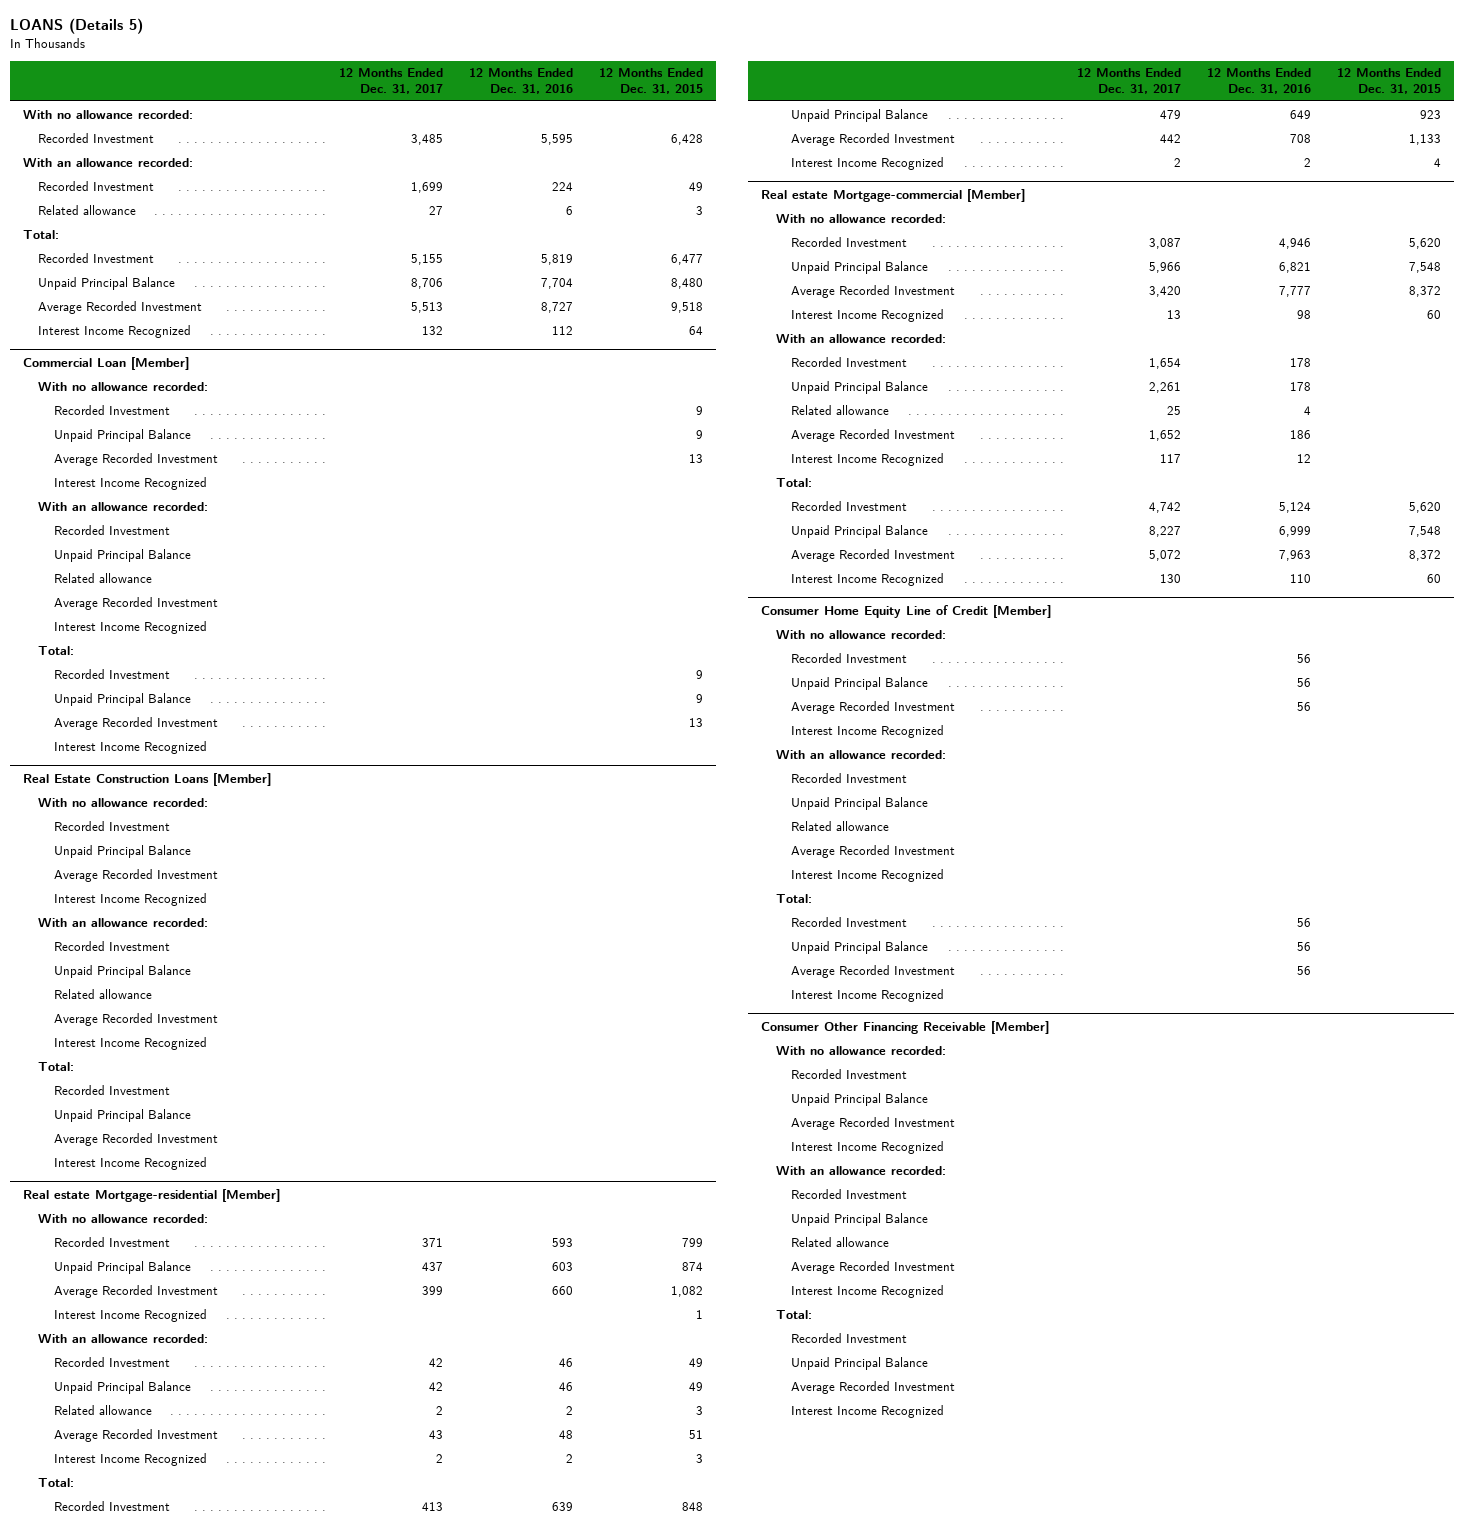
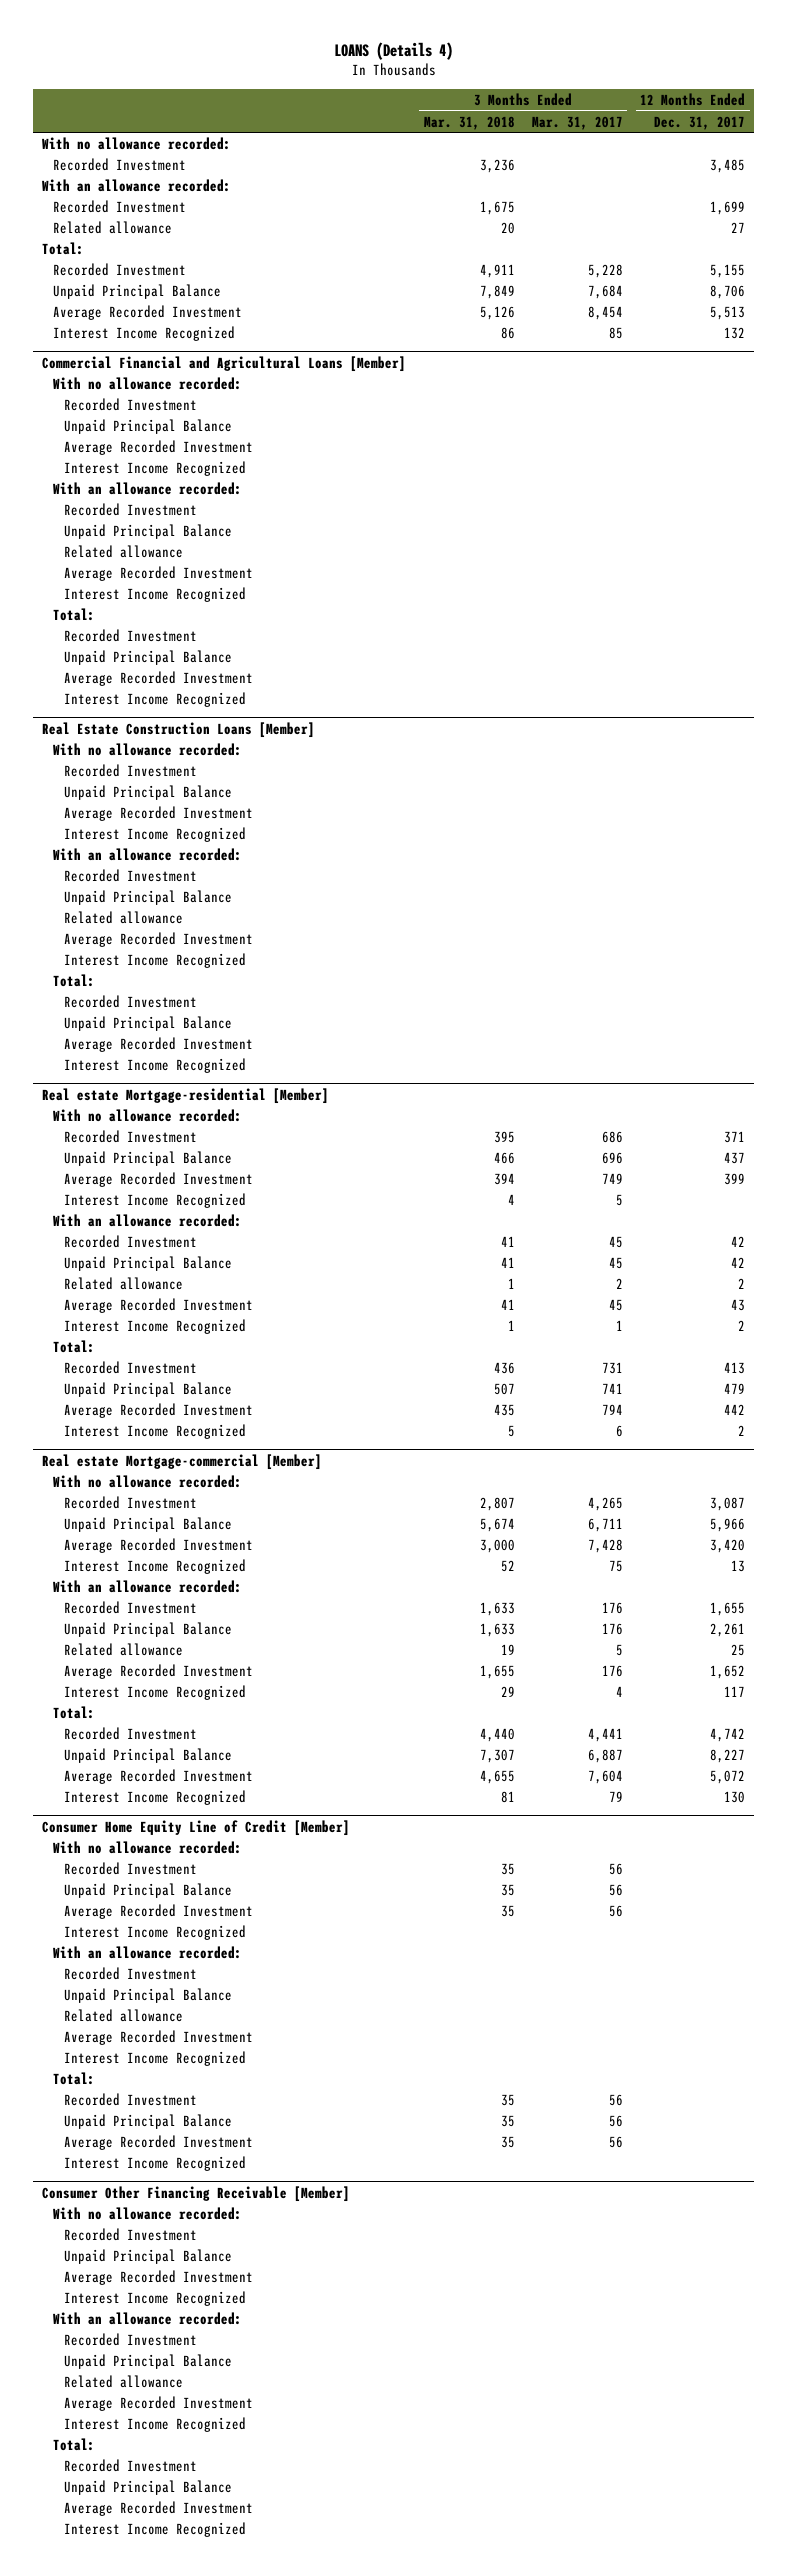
- LOANS (Details 5)
+ LOANS (Details 4)
- | 12 Months Ended Dec. 31, 2017 | 12 Months Ended Dec. 31, 2016 | 12 Months Ended Dec. 31, 2015
+ | 3 Months Ended Mar. 31, 2018 | 3 Months Ended Mar. 31, 2017 | 12 Months Ended Dec. 31, 2017
- Commercial Loan [Member]
+ Commercial Financial and Agricultural Loans [Member]
@ Real estate Mortgage-commercial [Member]
- Recorded Investment | 1,654 | 178 |
+ Recorded Investment | 1,633 | 176 | 1,655

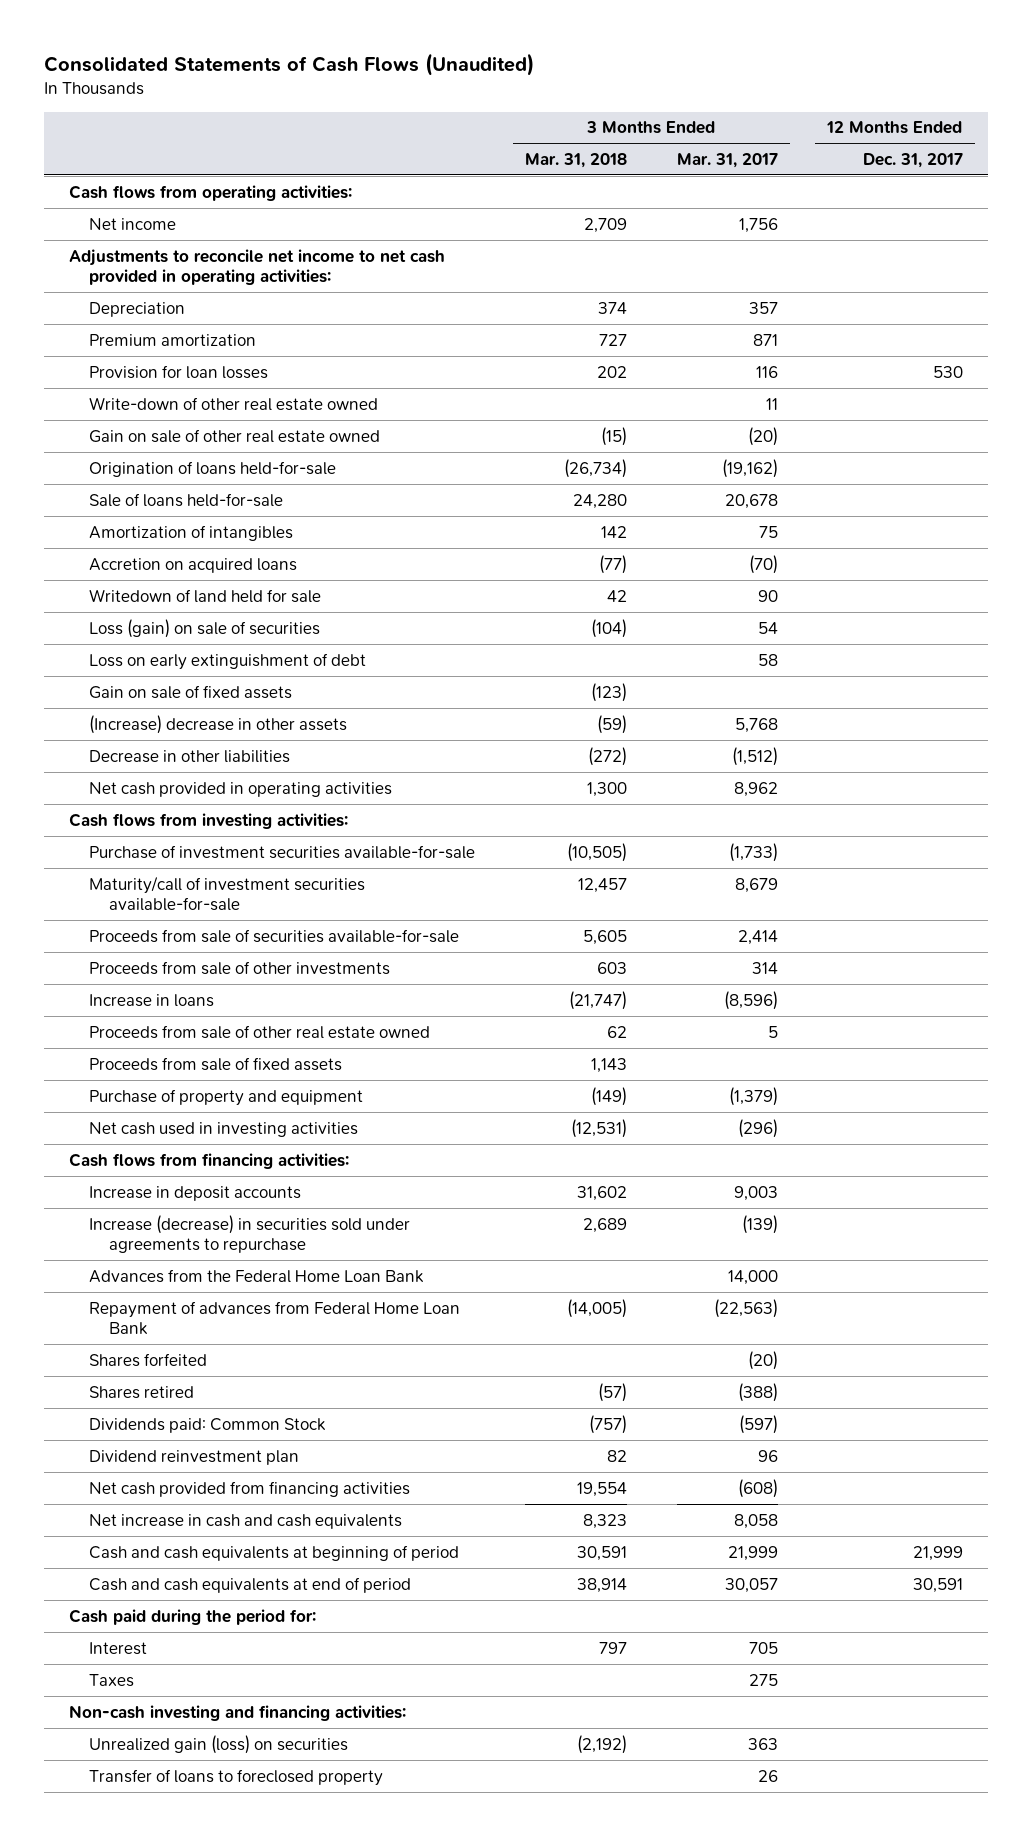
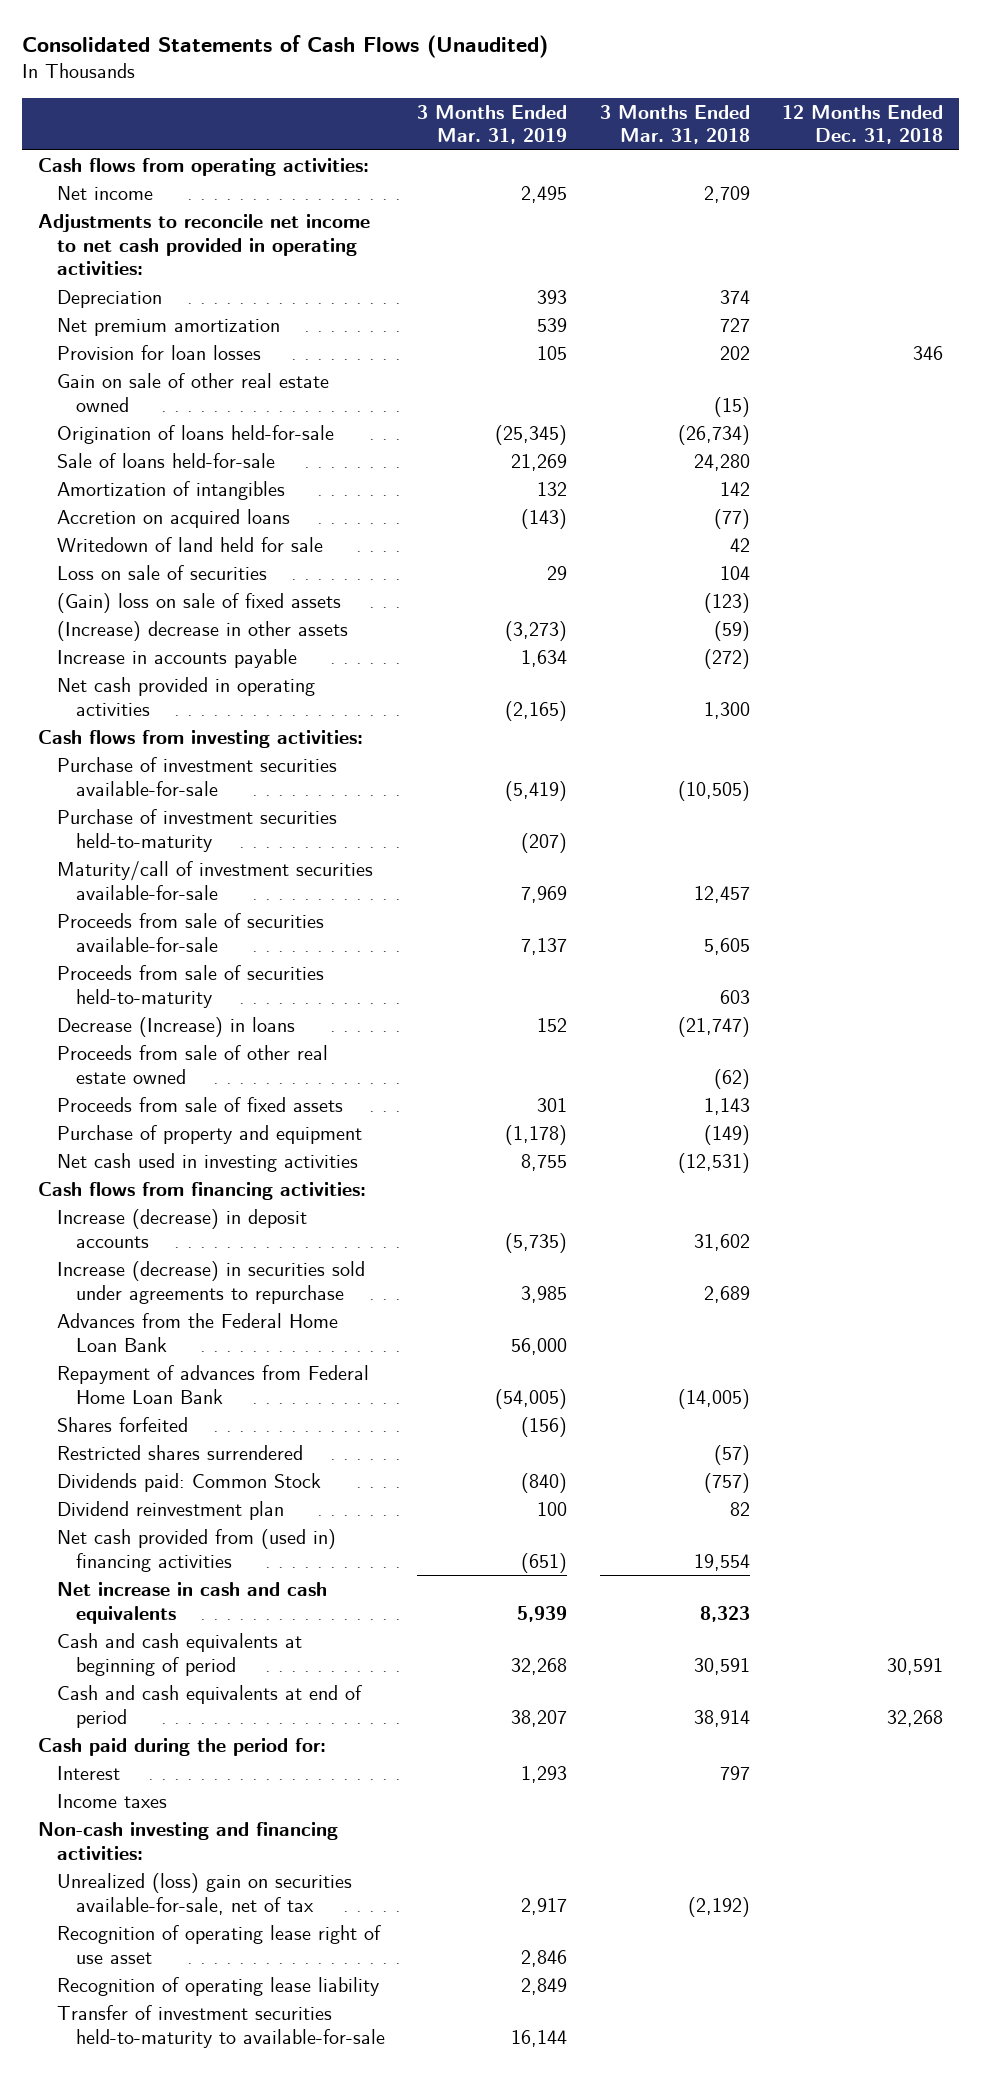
- | 3 Months Ended Mar. 31, 2018 | 3 Months Ended Mar. 31, 2017 | 12 Months Ended Dec. 31, 2017
+ | 3 Months Ended Mar. 31, 2019 | 3 Months Ended Mar. 31, 2018 | 12 Months Ended Dec. 31, 2018
- Premium amortization | 727 | 871 |
+ Net premium amortization | 539 | 727 |
- Write-down of other real estate owned | | 11 |
- Loss (gain) on sale of securities | (104) | 54 |
- Loss on early extinguishment of debt | | 58 |
- Gain on sale of fixed assets | (123) | |
+ Loss on sale of securities | 29 | 104 |
+ (Gain) loss on sale of fixed assets | | (123) |
- Decrease in other liabilities | (272) | (1,512) |
+ Increase in accounts payable | 1,634 | (272) |
+ Purchase of investment securities held-to-maturity | (207) | |
- Proceeds from sale of other investments | 603 | 314 |
- Increase in loans | (21,747) | (8,596) |
- Proceeds from sale of other real estate owned | 62 | 5 |
+ Proceeds from sale of securities held-to-maturity | | 603 |
+ Decrease (Increase) in loans | 152 | (21,747) |
+ Proceeds from sale of other real estate owned | | (62) |
- Increase in deposit accounts | 31,602 | 9,003 |
+ Increase (decrease) in deposit accounts | (5,735) | 31,602 |
- Shares retired | (57) | (388) |
+ Restricted shares surrendered | | (57) |
- Net cash provided from financing activities | 19,554 | (608) |
+ Net cash provided from (used in) financing activities | (651) | 19,554 |
- Taxes | | 275 |
+ Income taxes
- Unrealized gain (loss) on securities | (2,192) | 363 |
- Transfer of loans to foreclosed property | | 26 |
+ Unrealized (loss) gain on securities available-for-sale, net of tax | 2,917 | (2,192) |
+ Recognition of operating lease right of use asset | 2,846 | |
+ Recognition of operating lease liability | 2,849 | |
+ Transfer of investment securities held-to-maturity to available-for-sale | 16,144 | |

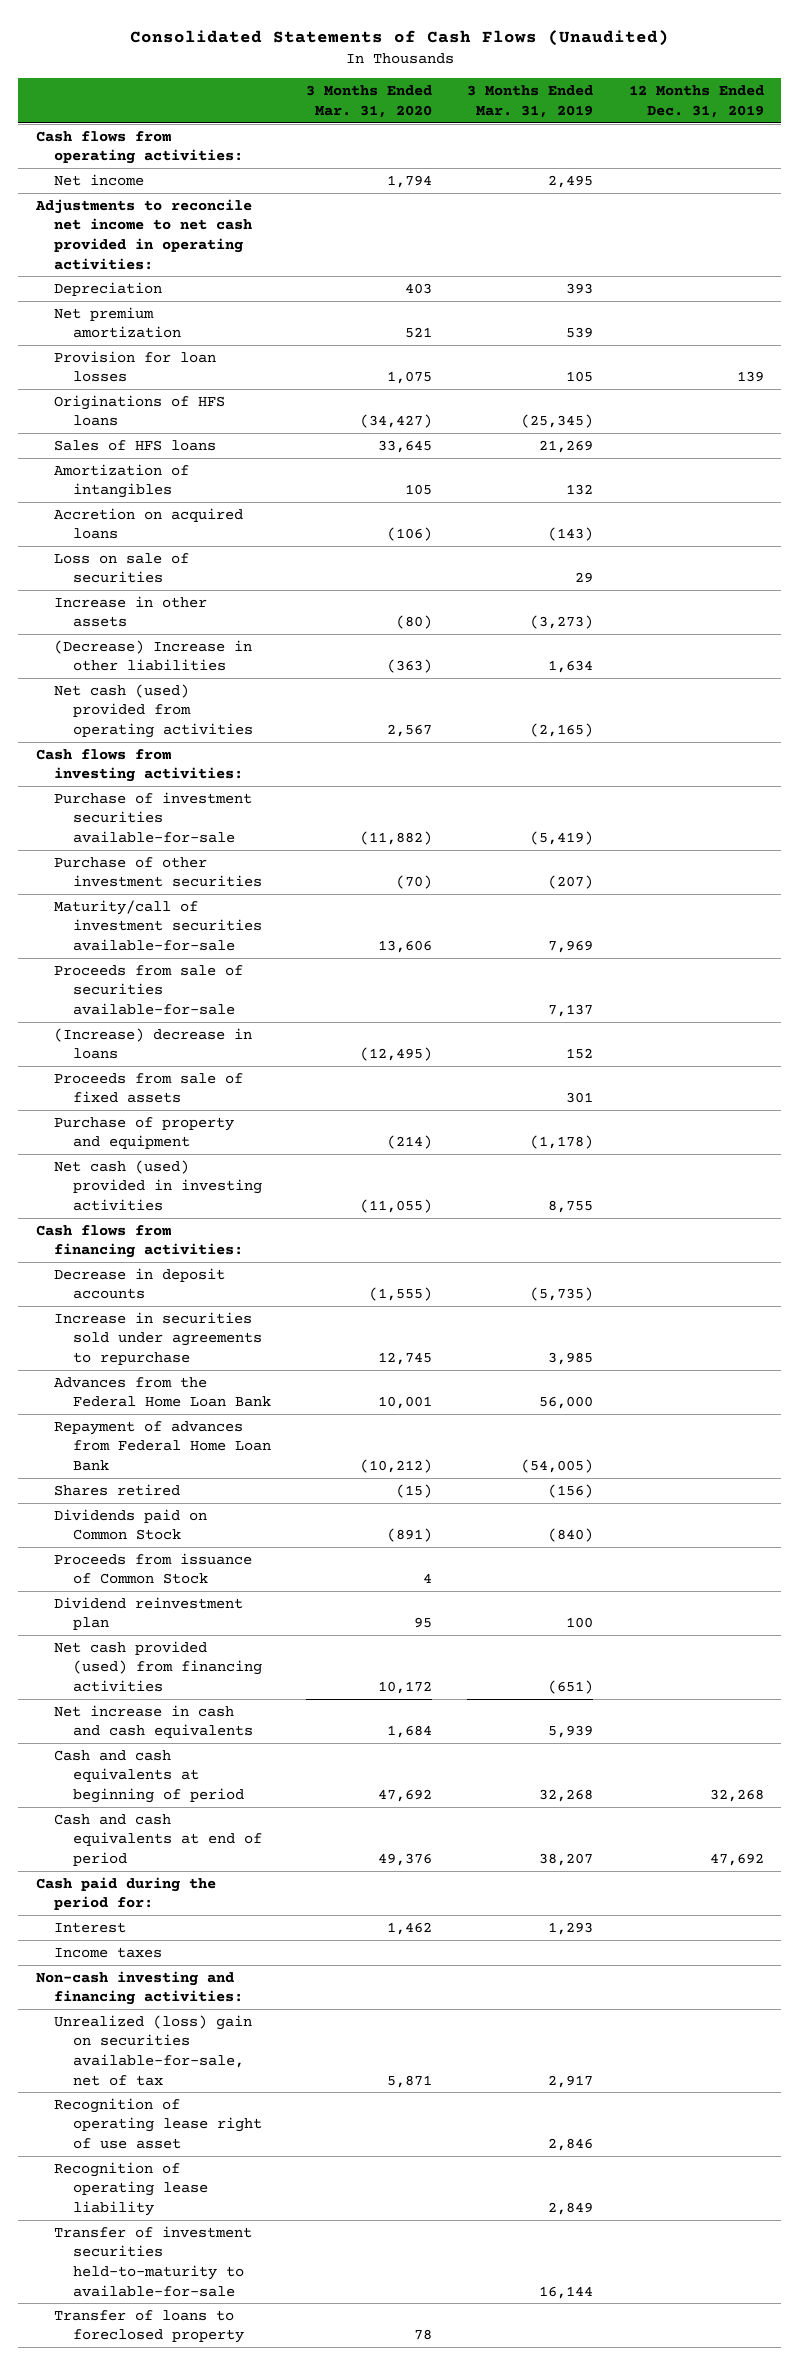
- | 3 Months Ended Mar. 31, 2019 | 3 Months Ended Mar. 31, 2018 | 12 Months Ended Dec. 31, 2018
+ | 3 Months Ended Mar. 31, 2020 | 3 Months Ended Mar. 31, 2019 | 12 Months Ended Dec. 31, 2019
- Gain on sale of other real estate owned | | (15) |
- Origination of loans held-for-sale | (25,345) | (26,734) |
- Sale of loans held-for-sale | 21,269 | 24,280 |
+ Originations of HFS loans | (34,427) | (25,345) |
+ Sales of HFS loans | 33,645 | 21,269 |
- Writedown of land held for sale | | 42 |
- (Gain) loss on sale of fixed assets | | (123) |
- (Increase) decrease in other assets | (3,273) | (59) |
- Increase in accounts payable | 1,634 | (272) |
- Net cash provided in operating activities | (2,165) | 1,300 |
+ Increase in other assets | (80) | (3,273) |
+ (Decrease) Increase in other liabilities | (363) | 1,634 |
+ Net cash (used) provided from operating activities | 2,567 | (2,165) |
- Purchase of investment securities held-to-maturity | (207) | |
+ Purchase of other investment securities | (70) | (207) |
- Proceeds from sale of securities held-to-maturity | | 603 |
- Decrease (Increase) in loans | 152 | (21,747) |
- Proceeds from sale of other real estate owned | | (62) |
+ (Increase) decrease in loans | (12,495) | 152 |
- Net cash used in investing activities | 8,755 | (12,531) |
+ Net cash (used) provided in investing activities | (11,055) | 8,755 |
- Increase (decrease) in deposit accounts | (5,735) | 31,602 |
- Increase (decrease) in securities sold under agreements to repurchase | 3,985 | 2,689 |
+ Decrease in deposit accounts | (1,555) | (5,735) |
+ Increase in securities sold under agreements to repurchase | 12,745 | 3,985 |
- Shares forfeited | (156) | |
- Restricted shares surrendered | | (57) |
- Dividends paid: Common Stock | (840) | (757) |
+ Shares retired | (15) | (156) |
+ Dividends paid on Common Stock | (891) | (840) |
+ Proceeds from issuance of Common Stock | 4 | |
- Net cash provided from (used in) financing activities | (651) | 19,554 |
+ Net cash provided (used) from financing activities | 10,172 | (651) |
+ Transfer of loans to foreclosed property | 78 | |

